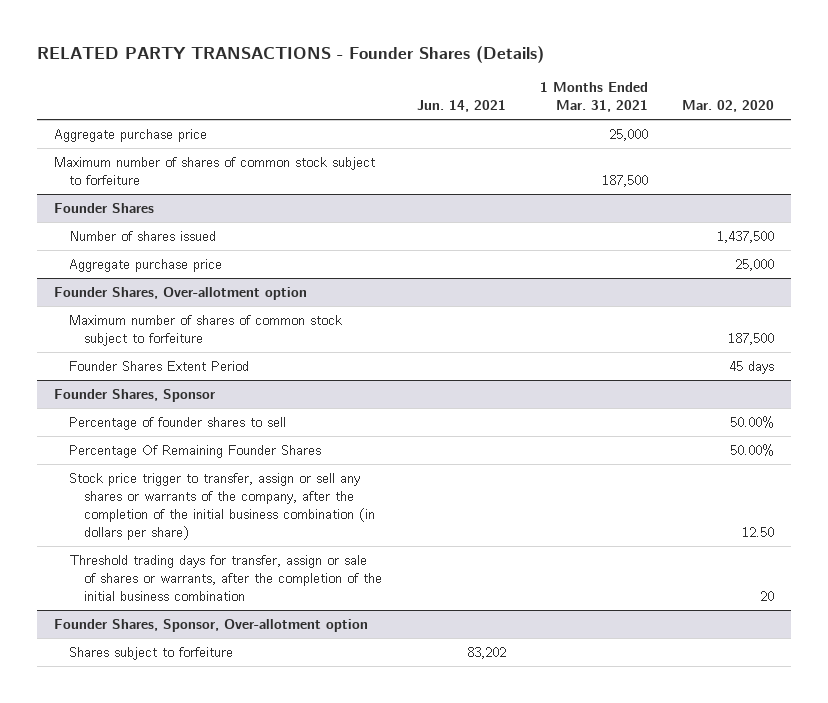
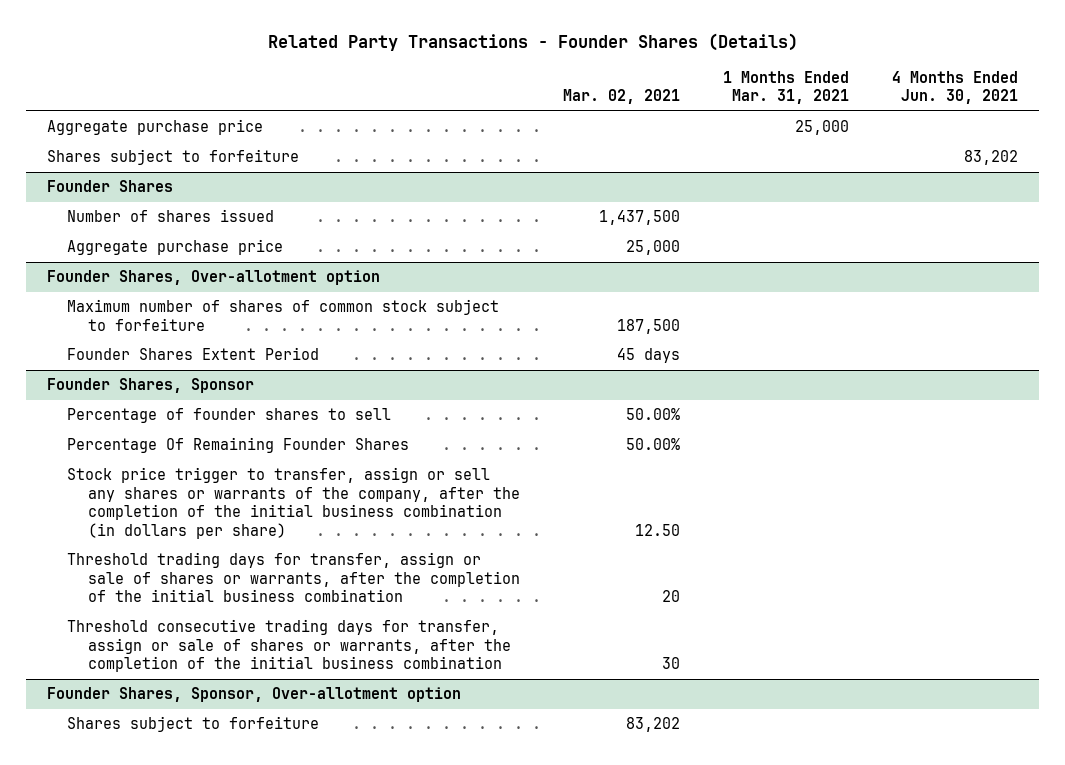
- RELATED PARTY TRANSACTIONS - Founder Shares (Details)
+ Related Party Transactions - Founder Shares (Details)
- | Jun. 14, 2021 | 1 Months Ended Mar. 31, 2021 | Mar. 02, 2020
+ | Mar. 02, 2021 | 1 Months Ended Mar. 31, 2021 | 4 Months Ended Jun. 30, 2021
- Maximum number of shares of common stock subject to forfeiture | | 187,500 |
+ Shares subject to forfeiture | | | 83,202
@ Founder Shares, Sponsor
+ Threshold consecutive trading days for transfer, assign or sale of shares or warrants, after the completion of the initial business combination | 30 | |

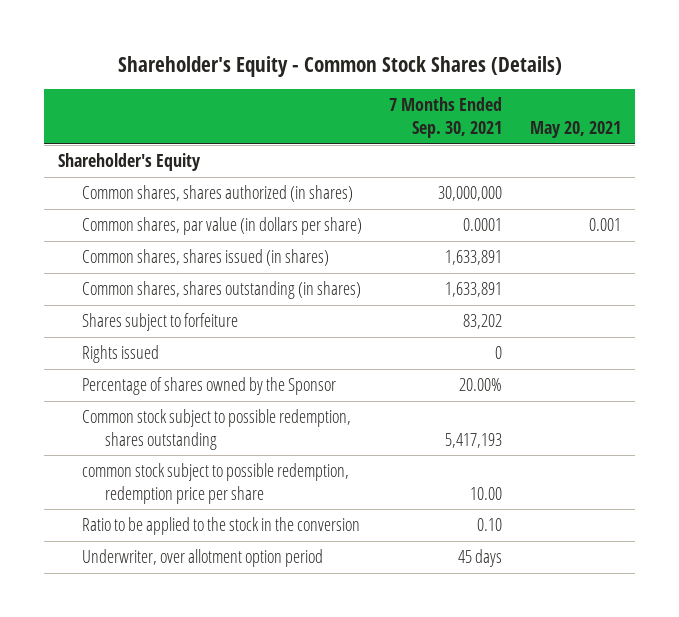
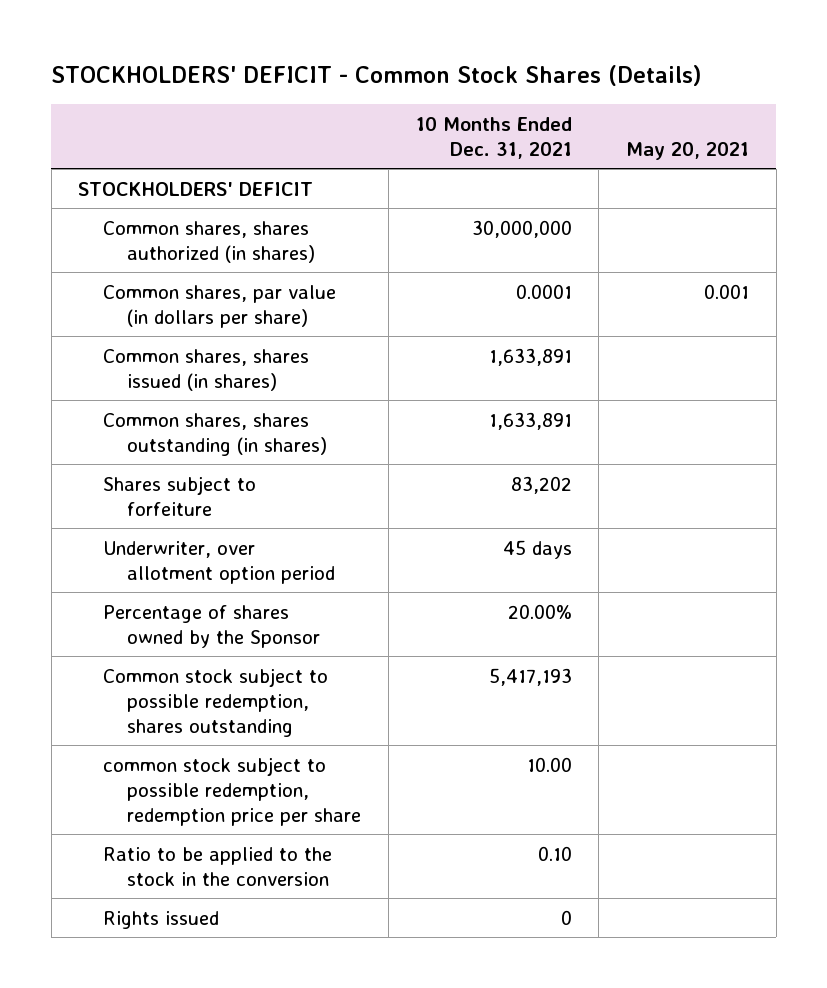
- Shareholder's Equity - Common Stock Shares (Details)
+ STOCKHOLDERS' DEFICIT - Common Stock Shares (Details)
- | 7 Months Ended Sep. 30, 2021 | May 20, 2021
+ | 10 Months Ended Dec. 31, 2021 | May 20, 2021
- Shareholder's Equity
+ STOCKHOLDERS' DEFICIT
moved up: Underwriter, over allotment option period | 45 days |
moved down: Rights issued | 0 |

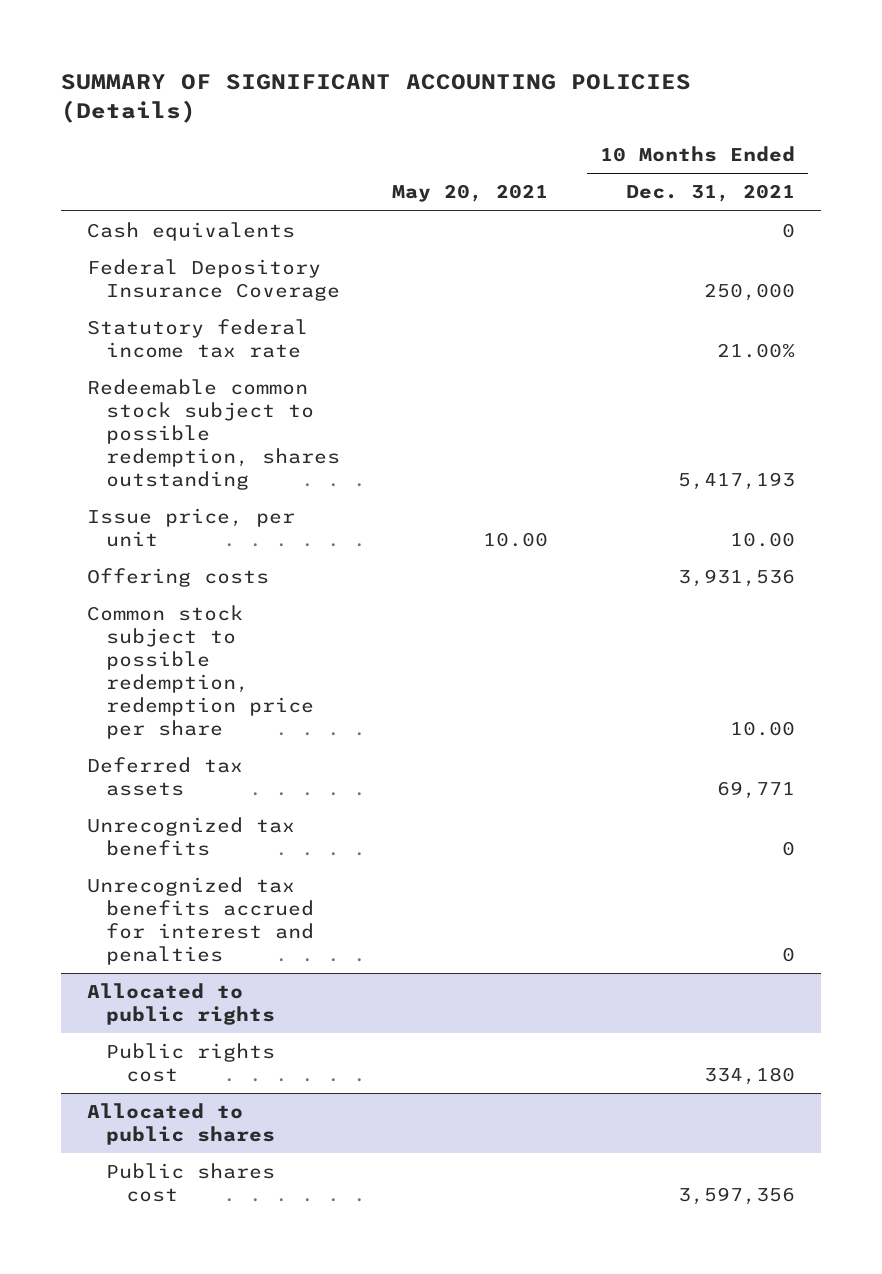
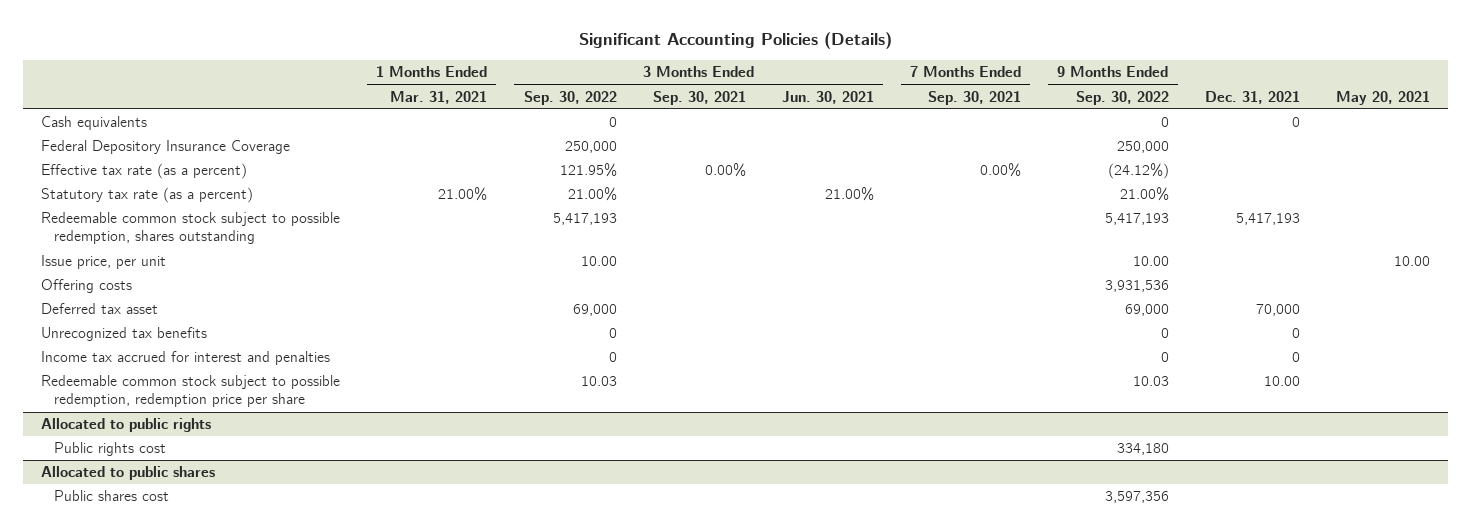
- SUMMARY OF SIGNIFICANT ACCOUNTING POLICIES (Details)
+ Significant Accounting Policies (Details)
- | May 20, 2021 | 10 Months Ended Dec. 31, 2021
+ | 1 Months Ended Mar. 31, 2021 | 3 Months Ended Sep. 30, 2022 | 3 Months Ended Sep. 30, 2021 | 3 Months Ended Jun. 30, 2021 | 7 Months Ended Sep. 30, 2021 | 9 Months Ended Sep. 30, 2022 | Dec. 31, 2021 | May 20, 2021
- Statutory federal income tax rate | | 21.00%
+ Effective tax rate (as a percent) | | 121.95% | 0.00% | | 0.00% | (24.12%) | |
+ Statutory tax rate (as a percent) | 21.00% | 21.00% | | 21.00% | | 21.00% | |
- Common stock subject to possible redemption, redemption price per share | | 10.00
- Deferred tax assets | | 69,771
+ Deferred tax asset | | 69,000 | | | | 69,000 | 70,000 |
- Unrecognized tax benefits accrued for interest and penalties | | 0
+ Income tax accrued for interest and penalties | | 0 | | | | 0 | 0 |
+ Redeemable common stock subject to possible redemption, redemption price per share | | 10.03 | | | | 10.03 | 10.00 |

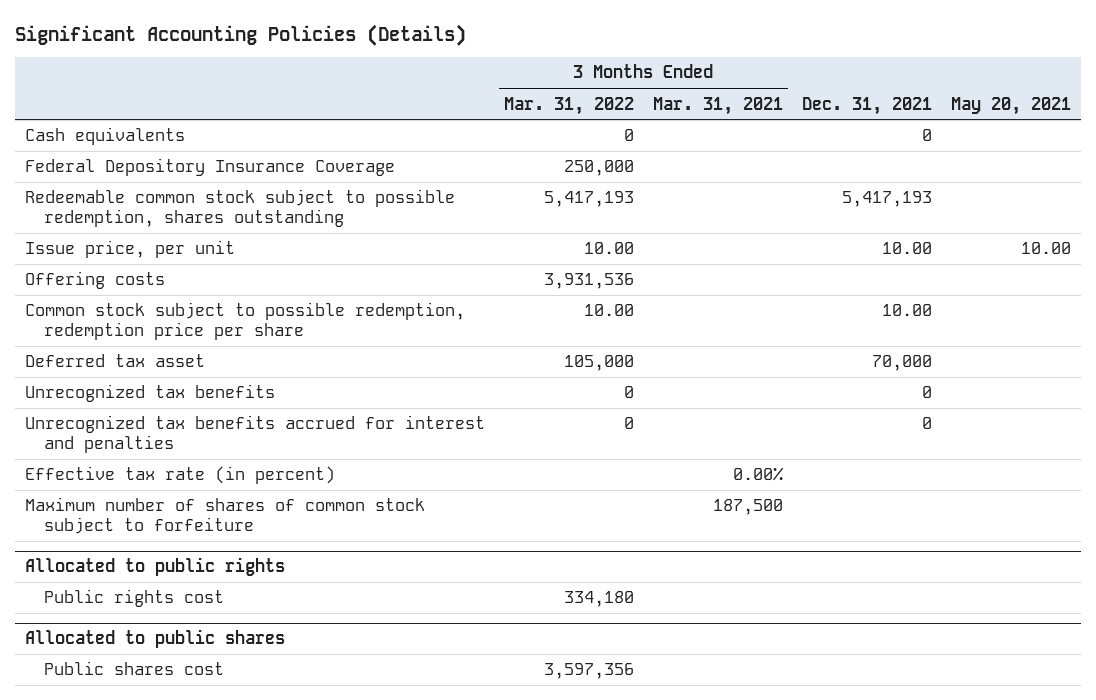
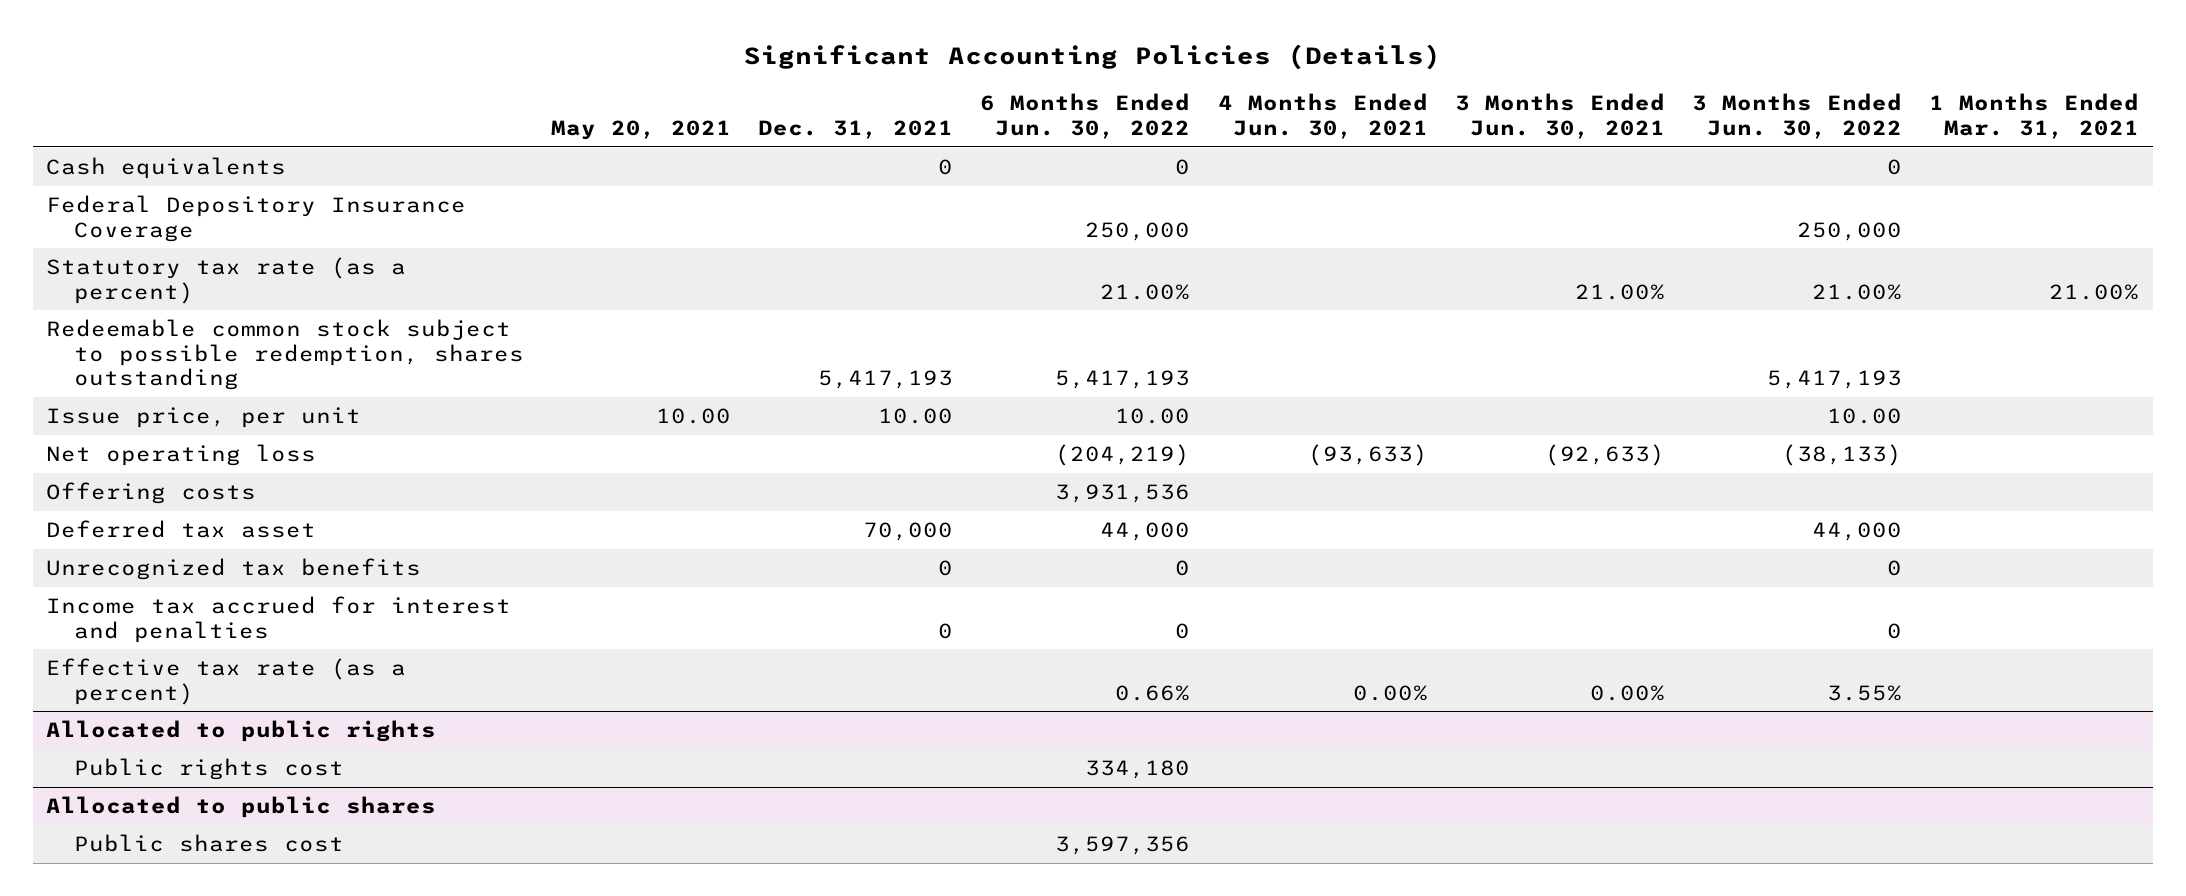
- | 3 Months Ended Mar. 31, 2022 | 3 Months Ended Mar. 31, 2021 | Dec. 31, 2021 | May 20, 2021
+ | May 20, 2021 | Dec. 31, 2021 | 6 Months Ended Jun. 30, 2022 | 4 Months Ended Jun. 30, 2021 | 3 Months Ended Jun. 30, 2021 | 3 Months Ended Jun. 30, 2022 | 1 Months Ended Mar. 31, 2021
+ Statutory tax rate (as a percent) | | | 21.00% | | 21.00% | 21.00% | 21.00%
+ Net operating loss | | | (204,219) | (93,633) | (92,633) | (38,133) |
- Common stock subject to possible redemption, redemption price per share | 10.00 | | 10.00 |
- Unrecognized tax benefits accrued for interest and penalties | 0 | | 0 |
- Effective tax rate (in percent) | | 0.00% | |
- Maximum number of shares of common stock subject to forfeiture | | 187,500 | |
+ Income tax accrued for interest and penalties | | 0 | 0 | | | 0 |
+ Effective tax rate (as a percent) | | | 0.66% | 0.00% | 0.00% | 3.55% |

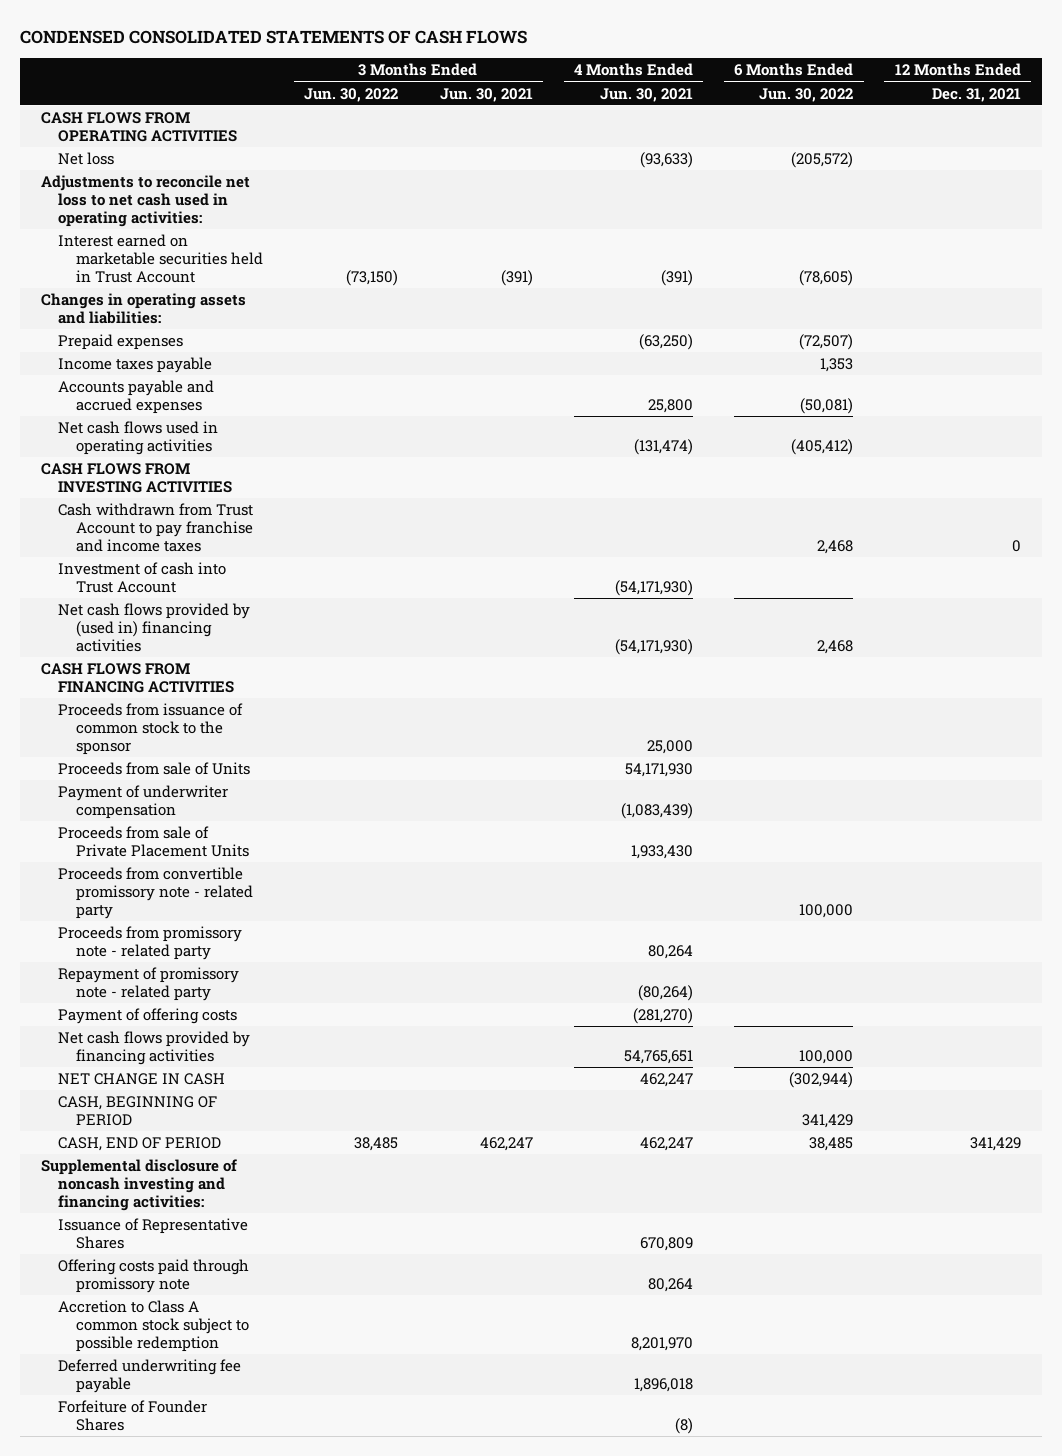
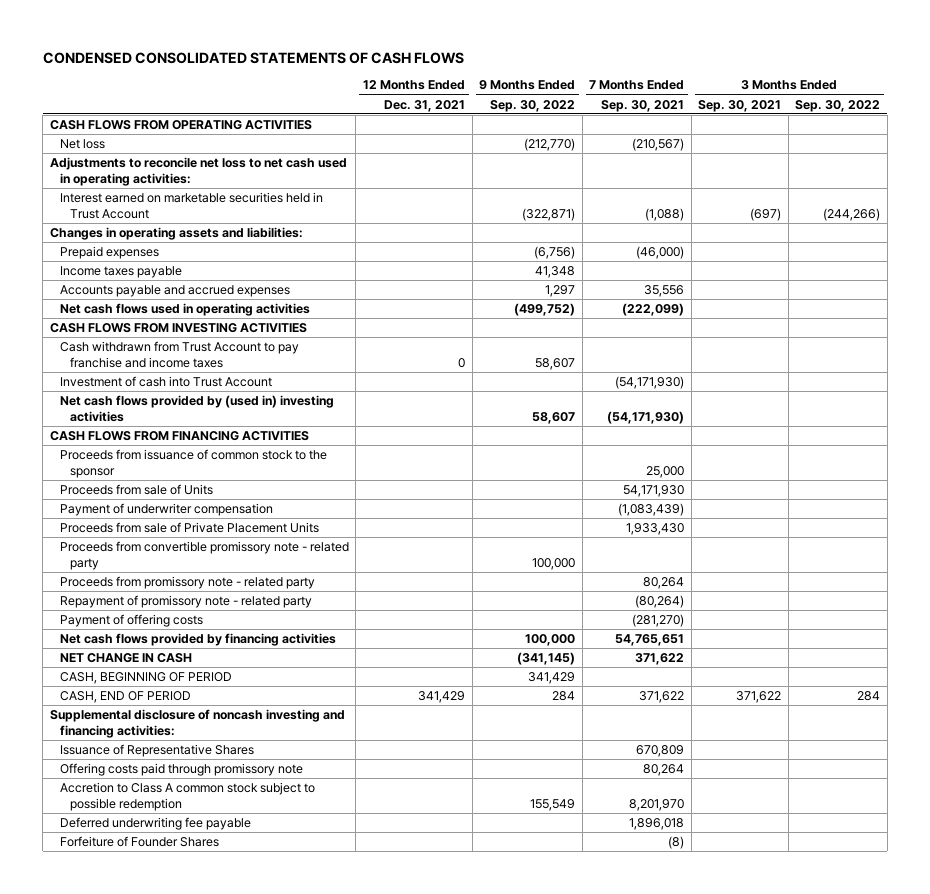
- | 3 Months Ended Jun. 30, 2022 | 3 Months Ended Jun. 30, 2021 | 4 Months Ended Jun. 30, 2021 | 6 Months Ended Jun. 30, 2022 | 12 Months Ended Dec. 31, 2021
+ | 12 Months Ended Dec. 31, 2021 | 9 Months Ended Sep. 30, 2022 | 7 Months Ended Sep. 30, 2021 | 3 Months Ended Sep. 30, 2021 | 3 Months Ended Sep. 30, 2022
- Net cash flows provided by (used in) financing activities | | | (54,171,930) | 2,468 |
+ Net cash flows provided by (used in) investing activities | | 58,607 | (54,171,930) | |

